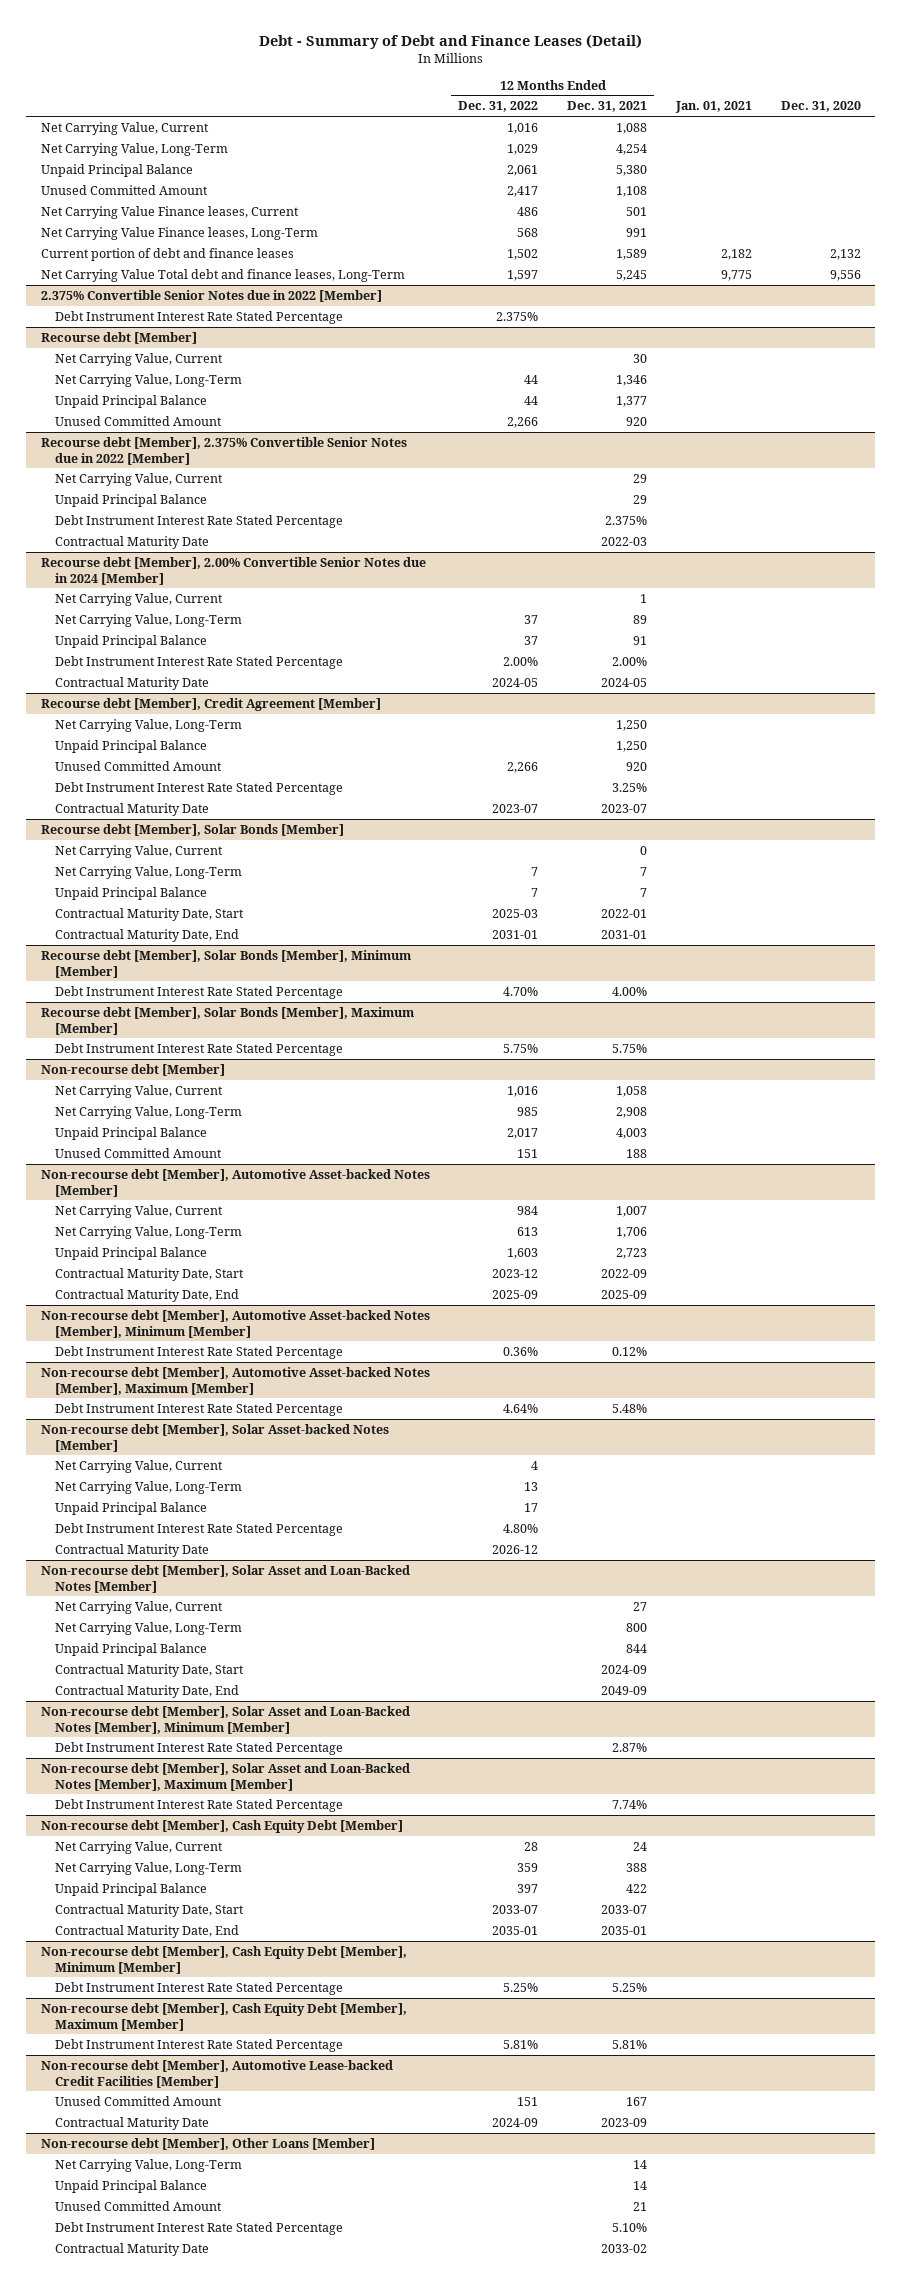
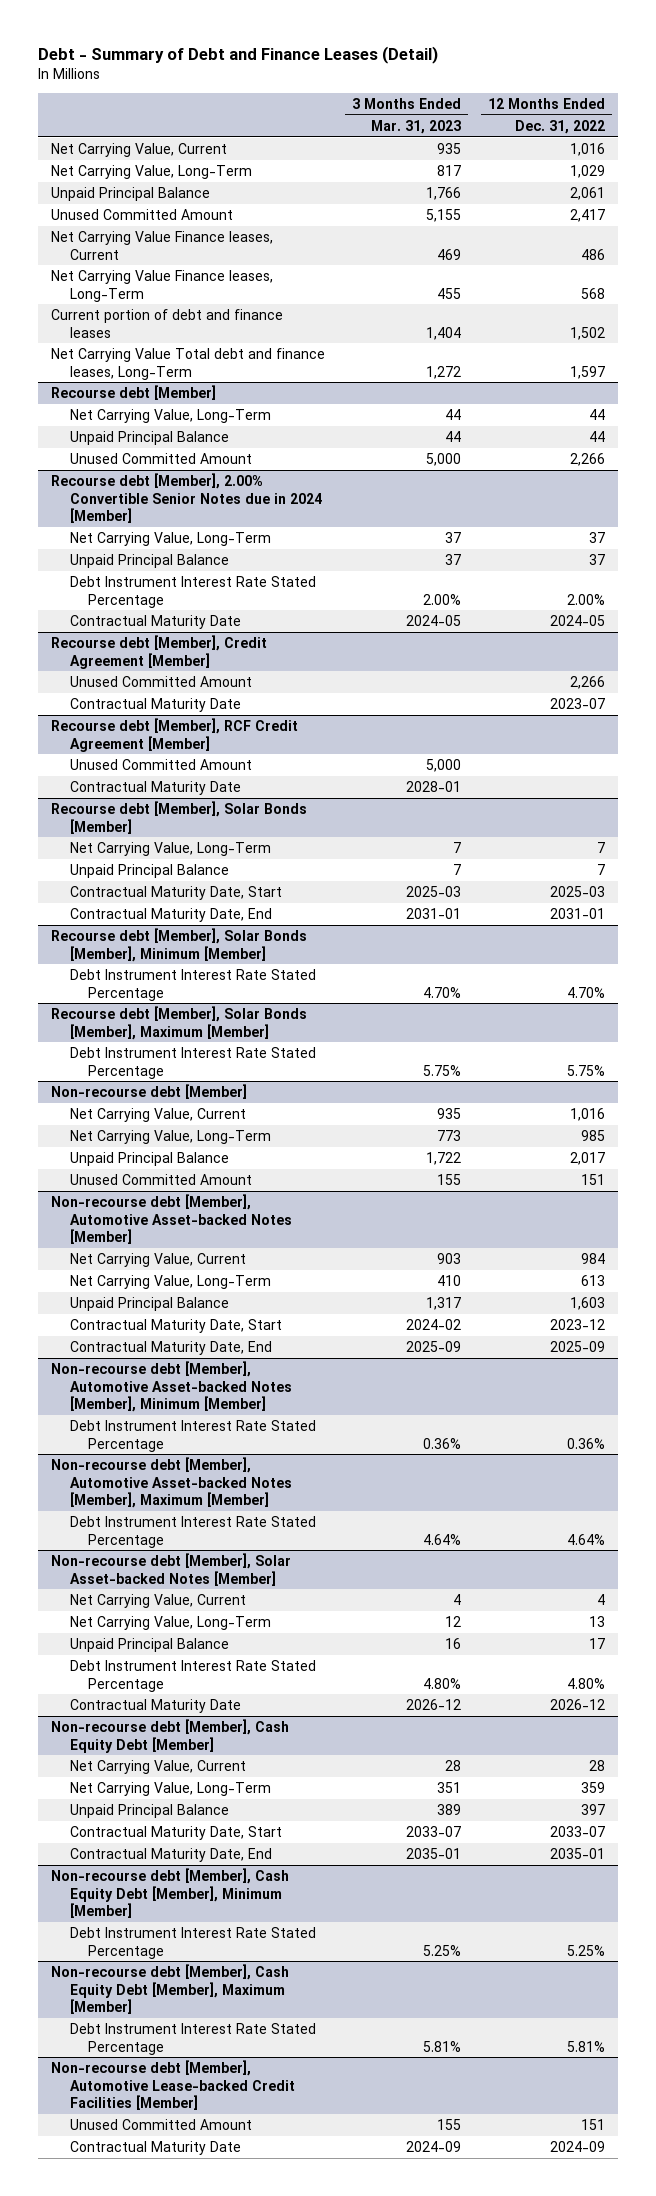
- | 12 Months Ended Dec. 31, 2022 | 12 Months Ended Dec. 31, 2021 | Jan. 01, 2021 | Dec. 31, 2020
+ | 3 Months Ended Mar. 31, 2023 | 12 Months Ended Dec. 31, 2022
- 2.375% Convertible Senior Notes due in 2022 [Member]
- Debt Instrument Interest Rate Stated Percentage | 2.375% | | |
@ Recourse debt [Member]
- Net Carrying Value, Current | | 30 | |
- Recourse debt [Member], 2.375% Convertible Senior Notes due in 2022 [Member]
- Net Carrying Value, Current | | 29 | |
- Unpaid Principal Balance | | 29 | |
- Debt Instrument Interest Rate Stated Percentage | | 2.375% | |
- Contractual Maturity Date | | 2022-03 | |
@ Recourse debt [Member], 2.00% Convertible Senior Notes due in 2024 [Member]
- Net Carrying Value, Current | | 1 | |
@ Recourse debt [Member], Credit Agreement [Member]
- Net Carrying Value, Long-Term | | 1,250 | |
- Unpaid Principal Balance | | 1,250 | |
- Debt Instrument Interest Rate Stated Percentage | | 3.25% | |
+ Recourse debt [Member], RCF Credit Agreement [Member]
+ Unused Committed Amount | 5,000 |
+ Contractual Maturity Date | 2028-01 |
@ Recourse debt [Member], Solar Bonds [Member]
- Net Carrying Value, Current | | 0 | |
- Non-recourse debt [Member], Solar Asset and Loan-Backed Notes [Member]
- Net Carrying Value, Current | | 27 | |
- Net Carrying Value, Long-Term | | 800 | |
- Unpaid Principal Balance | | 844 | |
- Contractual Maturity Date, Start | | 2024-09 | |
- Contractual Maturity Date, End | | 2049-09 | |
- Non-recourse debt [Member], Solar Asset and Loan-Backed Notes [Member], Minimum [Member]
- Debt Instrument Interest Rate Stated Percentage | | 2.87% | |
- Non-recourse debt [Member], Solar Asset and Loan-Backed Notes [Member], Maximum [Member]
- Debt Instrument Interest Rate Stated Percentage | | 7.74% | |
- Non-recourse debt [Member], Other Loans [Member]
- Net Carrying Value, Long-Term | | 14 | |
- Unpaid Principal Balance | | 14 | |
- Unused Committed Amount | | 21 | |
- Debt Instrument Interest Rate Stated Percentage | | 5.10% | |
- Contractual Maturity Date | | 2033-02 | |

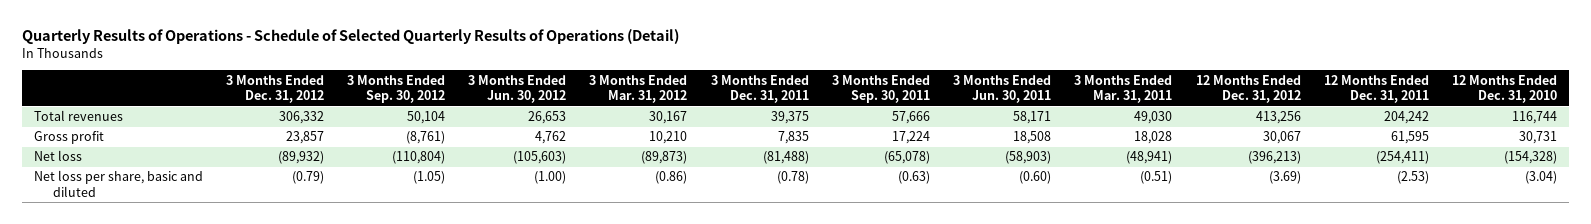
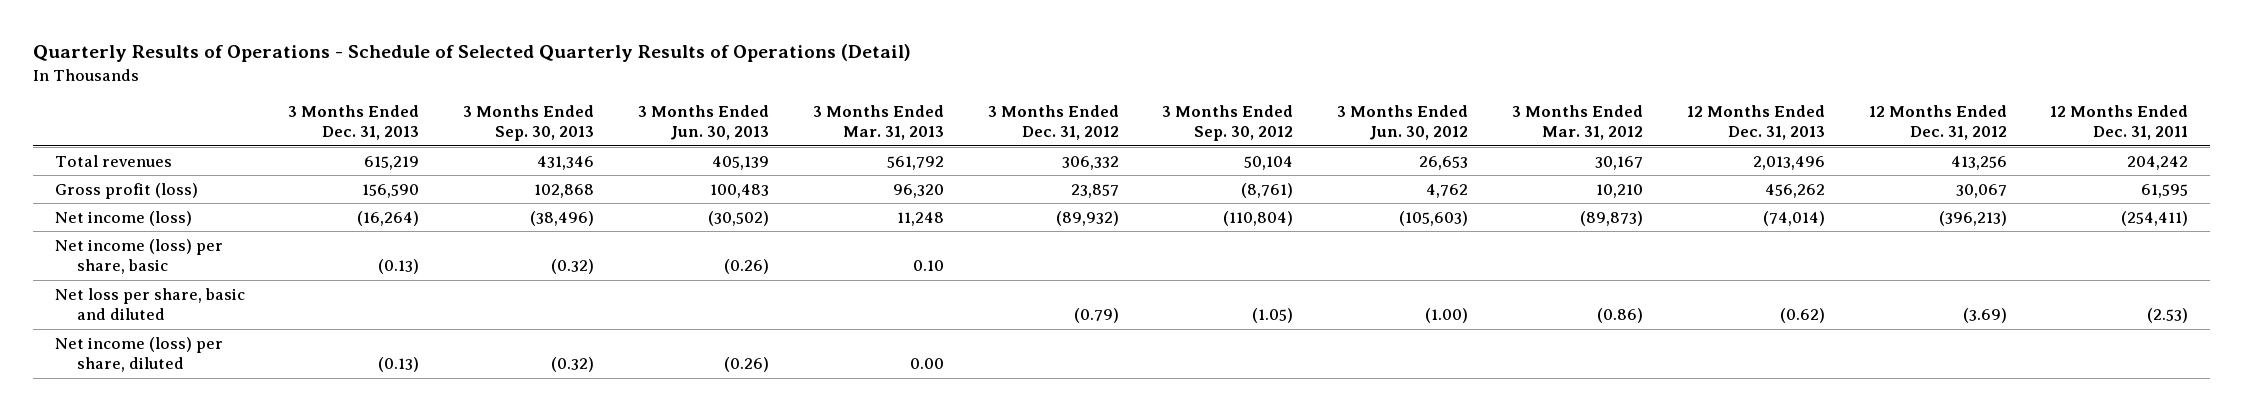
- | 3 Months Ended Dec. 31, 2012 | 3 Months Ended Sep. 30, 2012 | 3 Months Ended Jun. 30, 2012 | 3 Months Ended Mar. 31, 2012 | 3 Months Ended Dec. 31, 2011 | 3 Months Ended Sep. 30, 2011 | 3 Months Ended Jun. 30, 2011 | 3 Months Ended Mar. 31, 2011 | 12 Months Ended Dec. 31, 2012 | 12 Months Ended Dec. 31, 2011 | 12 Months Ended Dec. 31, 2010
+ | 3 Months Ended Dec. 31, 2013 | 3 Months Ended Sep. 30, 2013 | 3 Months Ended Jun. 30, 2013 | 3 Months Ended Mar. 31, 2013 | 3 Months Ended Dec. 31, 2012 | 3 Months Ended Sep. 30, 2012 | 3 Months Ended Jun. 30, 2012 | 3 Months Ended Mar. 31, 2012 | 12 Months Ended Dec. 31, 2013 | 12 Months Ended Dec. 31, 2012 | 12 Months Ended Dec. 31, 2011
- Gross profit | 23,857 | (8,761) | 4,762 | 10,210 | 7,835 | 17,224 | 18,508 | 18,028 | 30,067 | 61,595 | 30,731
- Net loss | (89,932) | (110,804) | (105,603) | (89,873) | (81,488) | (65,078) | (58,903) | (48,941) | (396,213) | (254,411) | (154,328)
+ Gross profit (loss) | 156,590 | 102,868 | 100,483 | 96,320 | 23,857 | (8,761) | 4,762 | 10,210 | 456,262 | 30,067 | 61,595
+ Net income (loss) | (16,264) | (38,496) | (30,502) | 11,248 | (89,932) | (110,804) | (105,603) | (89,873) | (74,014) | (396,213) | (254,411)
+ Net income (loss) per share, basic | (0.13) | (0.32) | (0.26) | 0.10 | | | | | | |
+ Net income (loss) per share, diluted | (0.13) | (0.32) | (0.26) | 0.00 | | | | | | |

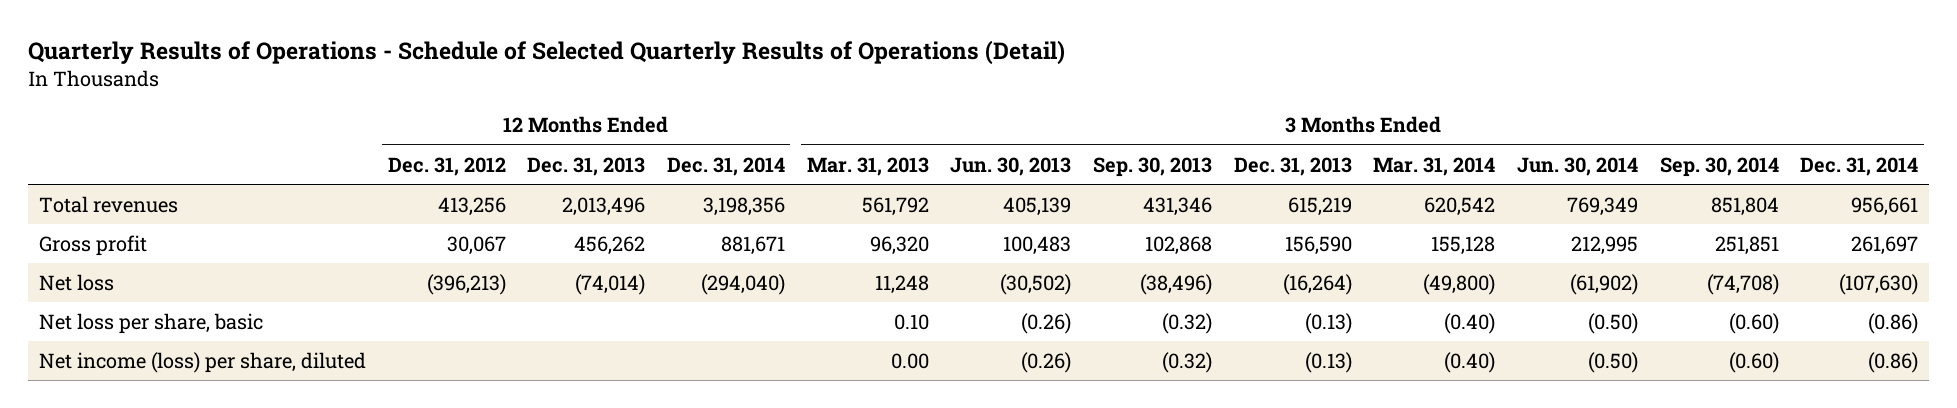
- | 3 Months Ended Dec. 31, 2013 | 3 Months Ended Sep. 30, 2013 | 3 Months Ended Jun. 30, 2013 | 3 Months Ended Mar. 31, 2013 | 3 Months Ended Dec. 31, 2012 | 3 Months Ended Sep. 30, 2012 | 3 Months Ended Jun. 30, 2012 | 3 Months Ended Mar. 31, 2012 | 12 Months Ended Dec. 31, 2013 | 12 Months Ended Dec. 31, 2012 | 12 Months Ended Dec. 31, 2011
+ | 12 Months Ended Dec. 31, 2012 | 12 Months Ended Dec. 31, 2013 | 12 Months Ended Dec. 31, 2014 | 3 Months Ended Mar. 31, 2013 | 3 Months Ended Jun. 30, 2013 | 3 Months Ended Sep. 30, 2013 | 3 Months Ended Dec. 31, 2013 | 3 Months Ended Mar. 31, 2014 | 3 Months Ended Jun. 30, 2014 | 3 Months Ended Sep. 30, 2014 | 3 Months Ended Dec. 31, 2014
- Gross profit (loss) | 156,590 | 102,868 | 100,483 | 96,320 | 23,857 | (8,761) | 4,762 | 10,210 | 456,262 | 30,067 | 61,595
- Net income (loss) | (16,264) | (38,496) | (30,502) | 11,248 | (89,932) | (110,804) | (105,603) | (89,873) | (74,014) | (396,213) | (254,411)
- Net income (loss) per share, basic | (0.13) | (0.32) | (0.26) | 0.10 | | | | | | |
- Net loss per share, basic and diluted | | | | | (0.79) | (1.05) | (1.00) | (0.86) | (0.62) | (3.69) | (2.53)
+ Gross profit | 30,067 | 456,262 | 881,671 | 96,320 | 100,483 | 102,868 | 156,590 | 155,128 | 212,995 | 251,851 | 261,697
+ Net loss | (396,213) | (74,014) | (294,040) | 11,248 | (30,502) | (38,496) | (16,264) | (49,800) | (61,902) | (74,708) | (107,630)
+ Net loss per share, basic | | | | 0.10 | (0.26) | (0.32) | (0.13) | (0.40) | (0.50) | (0.60) | (0.86)

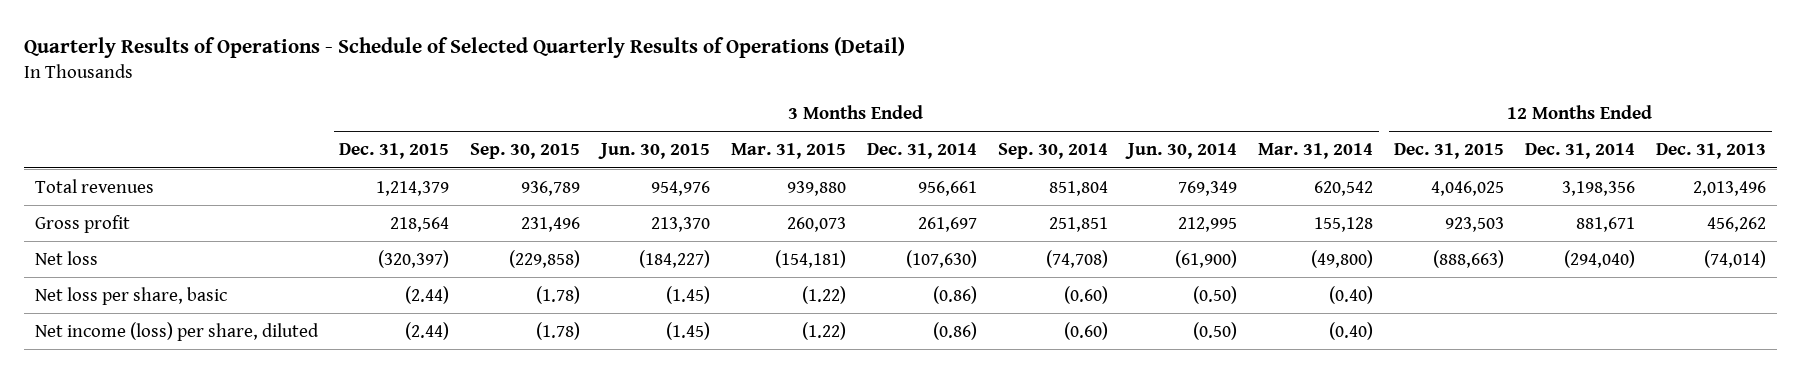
- | 12 Months Ended Dec. 31, 2012 | 12 Months Ended Dec. 31, 2013 | 12 Months Ended Dec. 31, 2014 | 3 Months Ended Mar. 31, 2013 | 3 Months Ended Jun. 30, 2013 | 3 Months Ended Sep. 30, 2013 | 3 Months Ended Dec. 31, 2013 | 3 Months Ended Mar. 31, 2014 | 3 Months Ended Jun. 30, 2014 | 3 Months Ended Sep. 30, 2014 | 3 Months Ended Dec. 31, 2014
+ | 3 Months Ended Dec. 31, 2015 | 3 Months Ended Sep. 30, 2015 | 3 Months Ended Jun. 30, 2015 | 3 Months Ended Mar. 31, 2015 | 3 Months Ended Dec. 31, 2014 | 3 Months Ended Sep. 30, 2014 | 3 Months Ended Jun. 30, 2014 | 3 Months Ended Mar. 31, 2014 | 12 Months Ended Dec. 31, 2015 | 12 Months Ended Dec. 31, 2014 | 12 Months Ended Dec. 31, 2013
- Net loss | (396,213) | (74,014) | (294,040) | 11,248 | (30,502) | (38,496) | (16,264) | (49,800) | (61,902) | (74,708) | (107,630)
+ Net loss | (320,397) | (229,858) | (184,227) | (154,181) | (107,630) | (74,708) | (61,900) | (49,800) | (888,663) | (294,040) | (74,014)

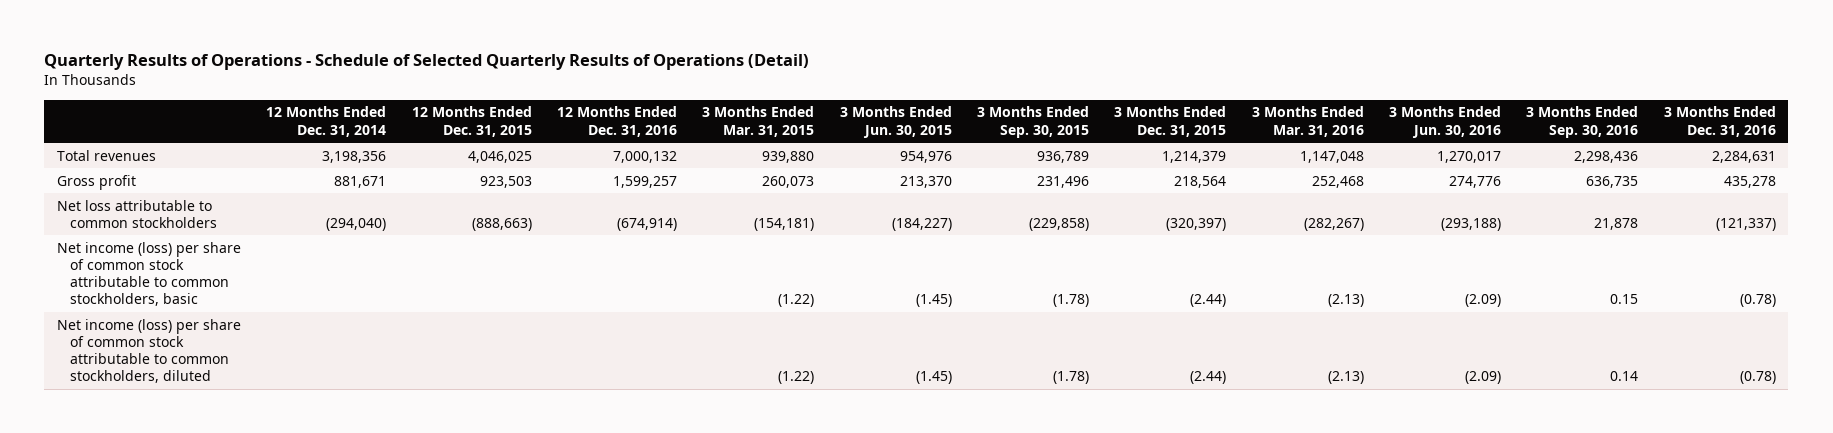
- | 3 Months Ended Dec. 31, 2015 | 3 Months Ended Sep. 30, 2015 | 3 Months Ended Jun. 30, 2015 | 3 Months Ended Mar. 31, 2015 | 3 Months Ended Dec. 31, 2014 | 3 Months Ended Sep. 30, 2014 | 3 Months Ended Jun. 30, 2014 | 3 Months Ended Mar. 31, 2014 | 12 Months Ended Dec. 31, 2015 | 12 Months Ended Dec. 31, 2014 | 12 Months Ended Dec. 31, 2013
+ | 12 Months Ended Dec. 31, 2014 | 12 Months Ended Dec. 31, 2015 | 12 Months Ended Dec. 31, 2016 | 3 Months Ended Mar. 31, 2015 | 3 Months Ended Jun. 30, 2015 | 3 Months Ended Sep. 30, 2015 | 3 Months Ended Dec. 31, 2015 | 3 Months Ended Mar. 31, 2016 | 3 Months Ended Jun. 30, 2016 | 3 Months Ended Sep. 30, 2016 | 3 Months Ended Dec. 31, 2016
- Net loss | (320,397) | (229,858) | (184,227) | (154,181) | (107,630) | (74,708) | (61,900) | (49,800) | (888,663) | (294,040) | (74,014)
- Net loss per share, basic | (2.44) | (1.78) | (1.45) | (1.22) | (0.86) | (0.60) | (0.50) | (0.40) | | |
- Net income (loss) per share, diluted | (2.44) | (1.78) | (1.45) | (1.22) | (0.86) | (0.60) | (0.50) | (0.40) | | |
+ Net loss attributable to common stockholders | (294,040) | (888,663) | (674,914) | (154,181) | (184,227) | (229,858) | (320,397) | (282,267) | (293,188) | 21,878 | (121,337)
+ Net income (loss) per share of common stock attributable to common stockholders, basic | | | | (1.22) | (1.45) | (1.78) | (2.44) | (2.13) | (2.09) | 0.15 | (0.78)
+ Net income (loss) per share of common stock attributable to common stockholders, diluted | | | | (1.22) | (1.45) | (1.78) | (2.44) | (2.13) | (2.09) | 0.14 | (0.78)

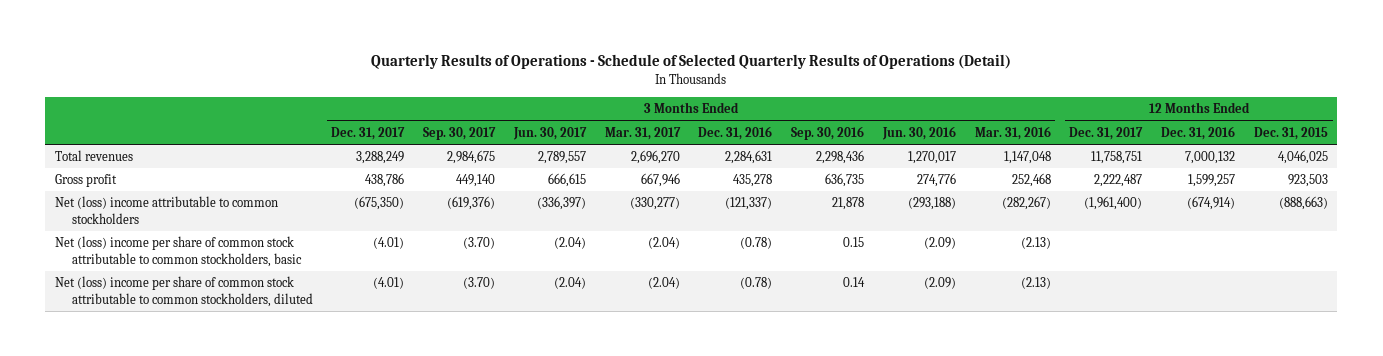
- | 12 Months Ended Dec. 31, 2014 | 12 Months Ended Dec. 31, 2015 | 12 Months Ended Dec. 31, 2016 | 3 Months Ended Mar. 31, 2015 | 3 Months Ended Jun. 30, 2015 | 3 Months Ended Sep. 30, 2015 | 3 Months Ended Dec. 31, 2015 | 3 Months Ended Mar. 31, 2016 | 3 Months Ended Jun. 30, 2016 | 3 Months Ended Sep. 30, 2016 | 3 Months Ended Dec. 31, 2016
+ | 3 Months Ended Dec. 31, 2017 | 3 Months Ended Sep. 30, 2017 | 3 Months Ended Jun. 30, 2017 | 3 Months Ended Mar. 31, 2017 | 3 Months Ended Dec. 31, 2016 | 3 Months Ended Sep. 30, 2016 | 3 Months Ended Jun. 30, 2016 | 3 Months Ended Mar. 31, 2016 | 12 Months Ended Dec. 31, 2017 | 12 Months Ended Dec. 31, 2016 | 12 Months Ended Dec. 31, 2015
- Net loss attributable to common stockholders | (294,040) | (888,663) | (674,914) | (154,181) | (184,227) | (229,858) | (320,397) | (282,267) | (293,188) | 21,878 | (121,337)
- Net income (loss) per share of common stock attributable to common stockholders, basic | | | | (1.22) | (1.45) | (1.78) | (2.44) | (2.13) | (2.09) | 0.15 | (0.78)
- Net income (loss) per share of common stock attributable to common stockholders, diluted | | | | (1.22) | (1.45) | (1.78) | (2.44) | (2.13) | (2.09) | 0.14 | (0.78)
+ Net (loss) income attributable to common stockholders | (675,350) | (619,376) | (336,397) | (330,277) | (121,337) | 21,878 | (293,188) | (282,267) | (1,961,400) | (674,914) | (888,663)
+ Net (loss) income per share of common stock attributable to common stockholders, basic | (4.01) | (3.70) | (2.04) | (2.04) | (0.78) | 0.15 | (2.09) | (2.13) | | |
+ Net (loss) income per share of common stock attributable to common stockholders, diluted | (4.01) | (3.70) | (2.04) | (2.04) | (0.78) | 0.14 | (2.09) | (2.13) | | |

